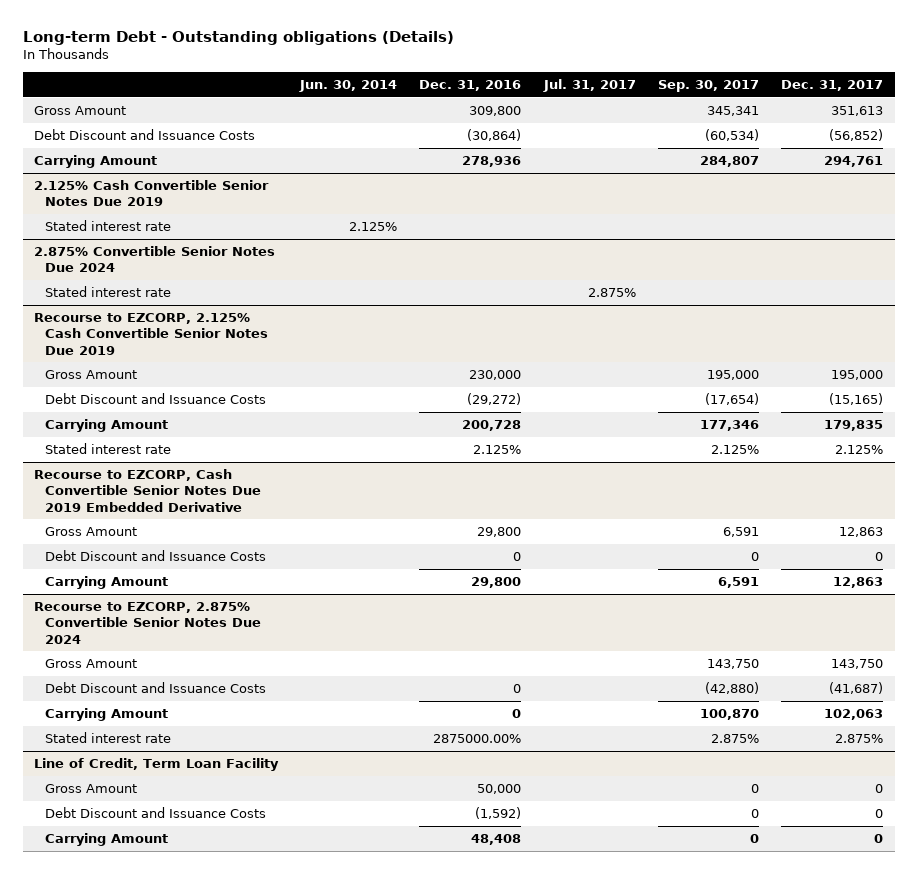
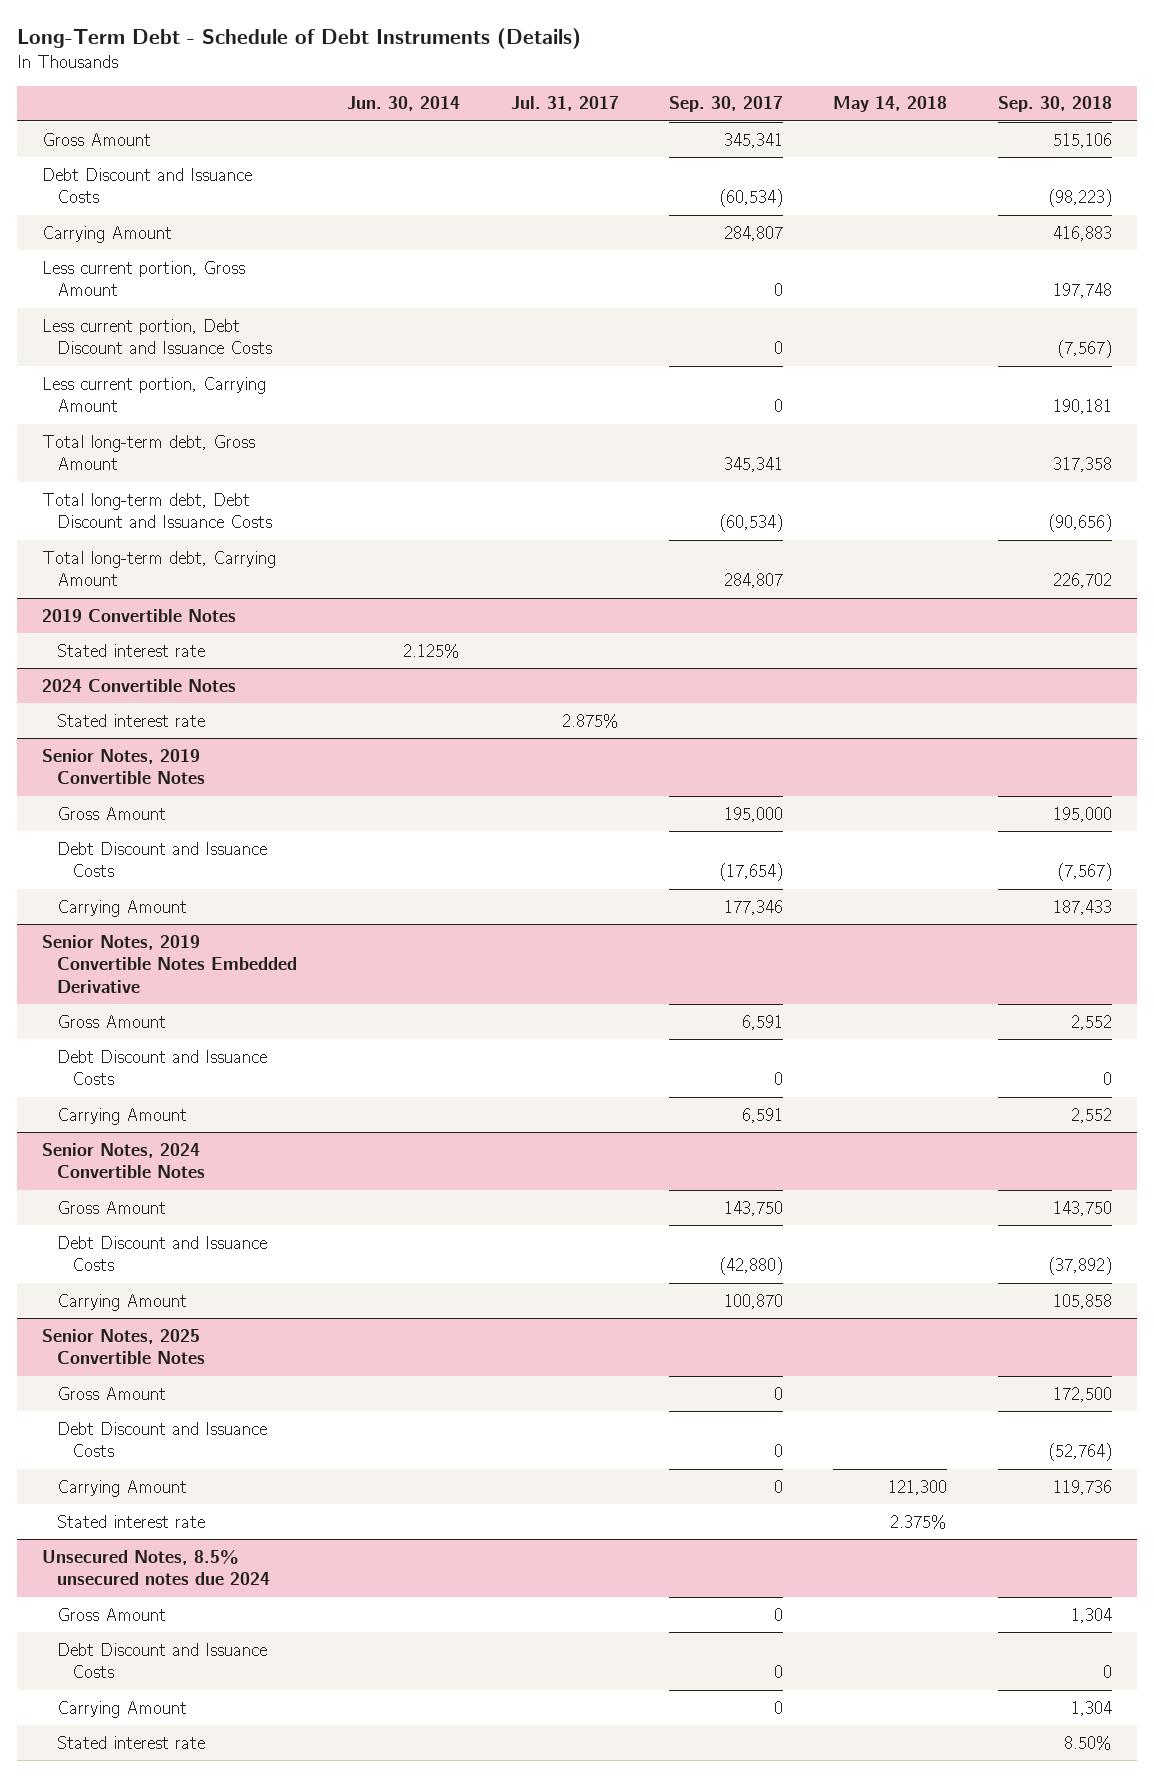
- Long-term Debt - Outstanding obligations (Details)
+ Long-Term Debt - Schedule of Debt Instruments (Details)
- | Jun. 30, 2014 | Dec. 31, 2016 | Jul. 31, 2017 | Sep. 30, 2017 | Dec. 31, 2017
+ | Jun. 30, 2014 | Jul. 31, 2017 | Sep. 30, 2017 | May 14, 2018 | Sep. 30, 2018
- 2.125% Cash Convertible Senior Notes Due 2019
+ Less current portion, Gross Amount | | | 0 | | 197,748
+ Less current portion, Debt Discount and Issuance Costs | | | 0 | | (7,567)
+ Less current portion, Carrying Amount | | | 0 | | 190,181
+ Total long-term debt, Gross Amount | | | 345,341 | | 317,358
+ Total long-term debt, Debt Discount and Issuance Costs | | | (60,534) | | (90,656)
+ Total long-term debt, Carrying Amount | | | 284,807 | | 226,702
+ 2019 Convertible Notes
- 2.875% Convertible Senior Notes Due 2024
+ 2024 Convertible Notes
- Recourse to EZCORP, 2.125% Cash Convertible Senior Notes Due 2019
+ Senior Notes, 2019 Convertible Notes
- Stated interest rate | | 2.125% | | 2.125% | 2.125%
- Recourse to EZCORP, Cash Convertible Senior Notes Due 2019 Embedded Derivative
+ Senior Notes, 2019 Convertible Notes Embedded Derivative
- Recourse to EZCORP, 2.875% Convertible Senior Notes Due 2024
+ Senior Notes, 2024 Convertible Notes
- Stated interest rate | | 2875000.00% | | 2.875% | 2.875%
- Line of Credit, Term Loan Facility
+ Senior Notes, 2025 Convertible Notes
+ Stated interest rate | | | | 2.375% |
+ Unsecured Notes, 8.5% unsecured notes due 2024
+ Gross Amount | | | 0 | | 1,304
+ Debt Discount and Issuance Costs | | | 0 | | 0
+ Carrying Amount | | | 0 | | 1,304
+ Stated interest rate | | | | | 8.50%

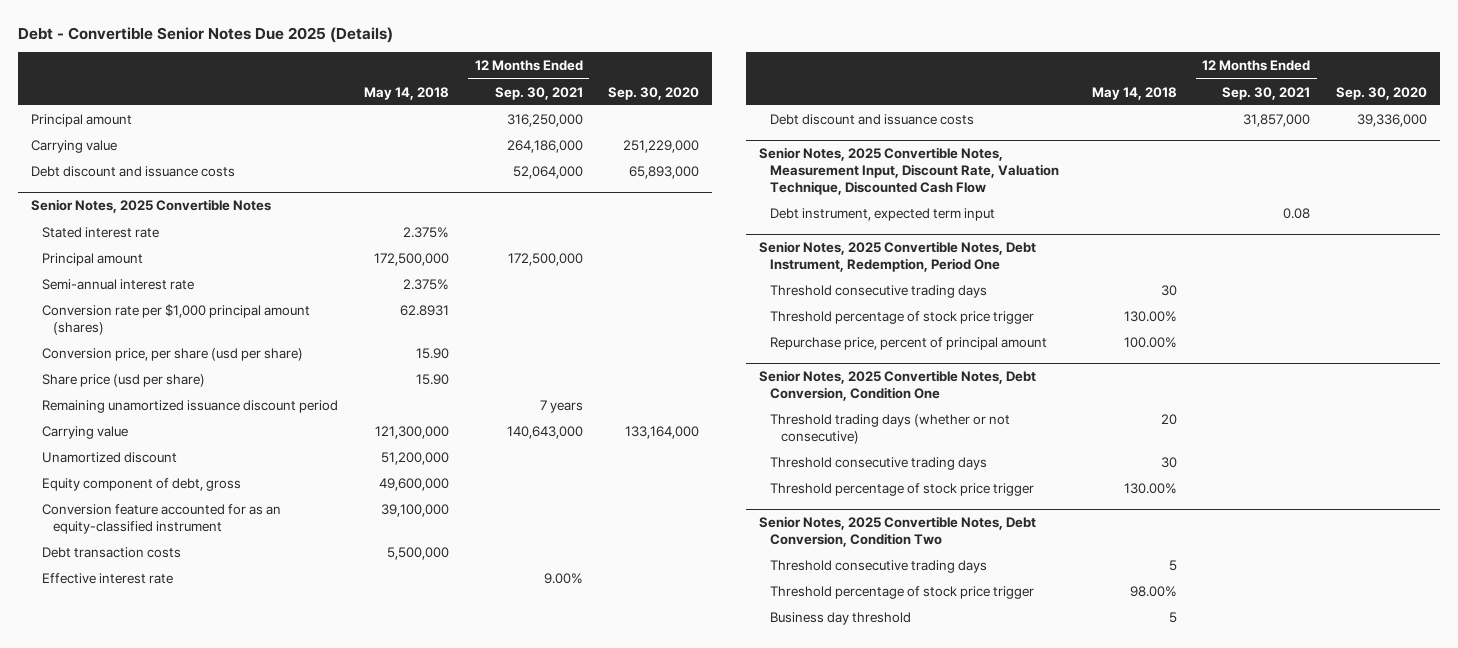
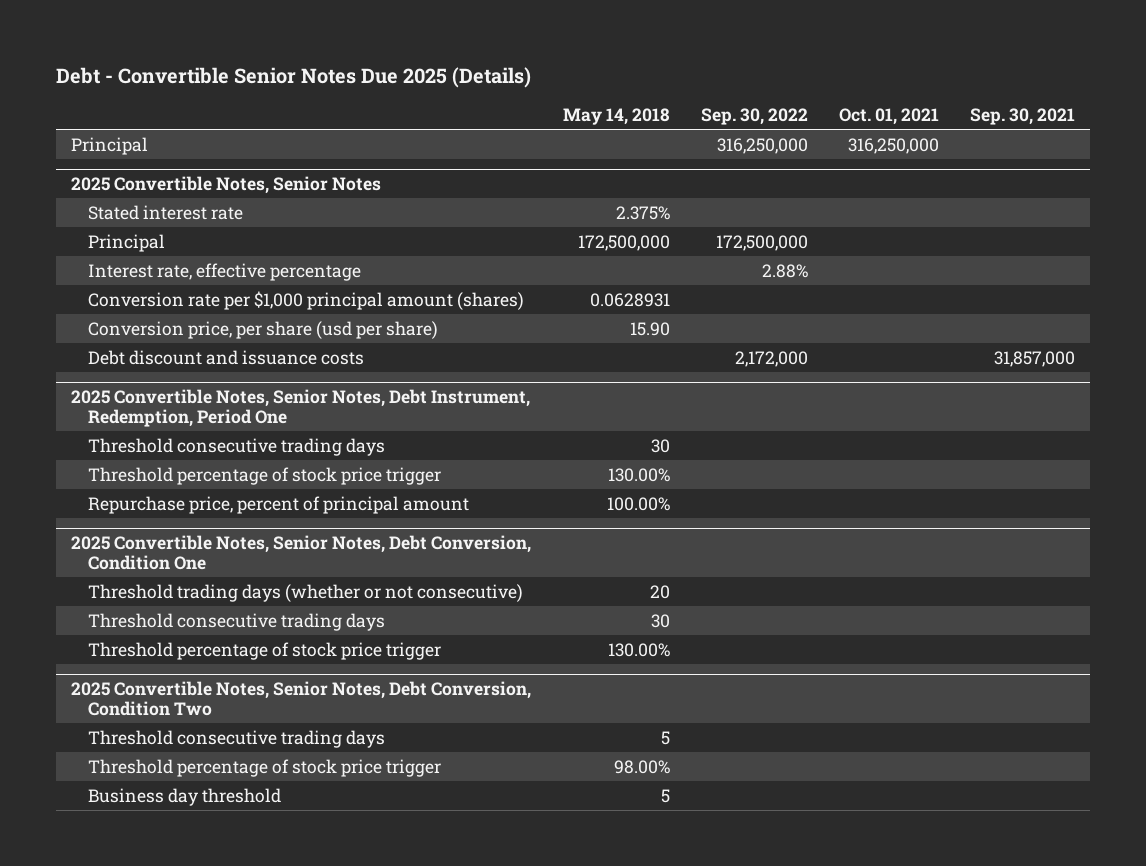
- | May 14, 2018 | 12 Months Ended Sep. 30, 2021 | Sep. 30, 2020
+ | May 14, 2018 | Sep. 30, 2022 | Oct. 01, 2021 | Sep. 30, 2021
- Principal amount | | 316,250,000 |
- Carrying value | | 264,186,000 | 251,229,000
- Debt discount and issuance costs | | 52,064,000 | 65,893,000
- Senior Notes, 2025 Convertible Notes
+ Principal | | 316,250,000 | 316,250,000 |
+ 2025 Convertible Notes, Senior Notes
- Principal amount | 172,500,000 | 172,500,000 |
- Semi-annual interest rate | 2.375% | |
- Conversion rate per $1,000 principal amount (shares) | 62.8931 | |
+ Principal | 172,500,000 | 172,500,000 | |
+ Interest rate, effective percentage | | 2.88% | |
+ Conversion rate per $1,000 principal amount (shares) | 0.0628931 | | |
- Share price (usd per share) | 15.90 | |
- Remaining unamortized issuance discount period | | 7 years |
- Carrying value | 121,300,000 | 140,643,000 | 133,164,000
- Unamortized discount | 51,200,000 | |
- Equity component of debt, gross | 49,600,000 | |
- Conversion feature accounted for as an equity-classified instrument | 39,100,000 | |
- Debt transaction costs | 5,500,000 | |
- Effective interest rate | | 9.00% |
- Senior Notes, 2025 Convertible Notes, Measurement Input, Discount Rate, Valuation Technique, Discounted Cash Flow
- Debt instrument, expected term input | | 0.08 |
- Senior Notes, 2025 Convertible Notes, Debt Instrument, Redemption, Period One
+ 2025 Convertible Notes, Senior Notes, Debt Instrument, Redemption, Period One
- Senior Notes, 2025 Convertible Notes, Debt Conversion, Condition One
+ 2025 Convertible Notes, Senior Notes, Debt Conversion, Condition One
- Senior Notes, 2025 Convertible Notes, Debt Conversion, Condition Two
+ 2025 Convertible Notes, Senior Notes, Debt Conversion, Condition Two

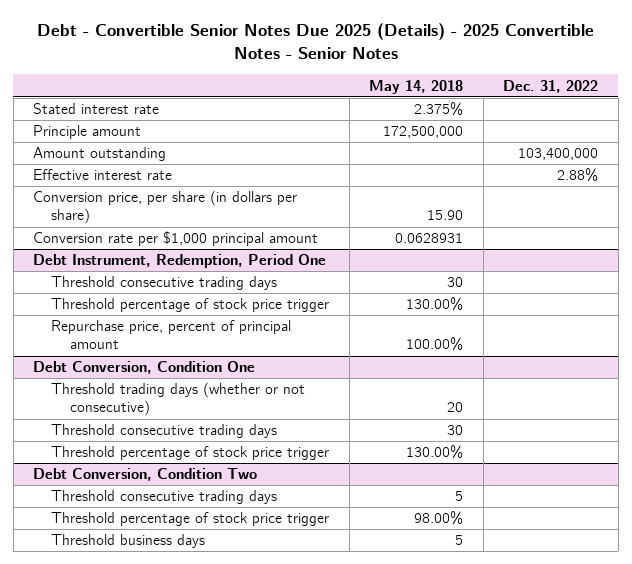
- Debt - Convertible Senior Notes Due 2025 (Details)
+ Debt - Convertible Senior Notes Due 2025 (Details) - 2025 Convertible Notes - Senior Notes
- | May 14, 2018 | Sep. 30, 2022 | Oct. 01, 2021 | Sep. 30, 2021
+ | May 14, 2018 | Dec. 31, 2022
- Principal | | 316,250,000 | 316,250,000 |
- 2025 Convertible Notes, Senior Notes
- Principal | 172,500,000 | 172,500,000 | |
- Interest rate, effective percentage | | 2.88% | |
- Conversion rate per $1,000 principal amount (shares) | 0.0628931 | | |
- Conversion price, per share (usd per share) | 15.90 | | |
- Debt discount and issuance costs | | 2,172,000 | | 31,857,000
- 2025 Convertible Notes, Senior Notes, Debt Instrument, Redemption, Period One
+ Principle amount | 172,500,000 |
+ Amount outstanding | | 103,400,000
+ Effective interest rate | | 2.88%
+ Conversion price, per share (in dollars per share) | 15.90 |
+ Conversion rate per $1,000 principal amount | 0.0628931 |
+ Debt Instrument, Redemption, Period One
- 2025 Convertible Notes, Senior Notes, Debt Conversion, Condition One
+ Debt Conversion, Condition One
- 2025 Convertible Notes, Senior Notes, Debt Conversion, Condition Two
+ Debt Conversion, Condition Two
- Business day threshold | 5 | | |
+ Threshold business days | 5 |

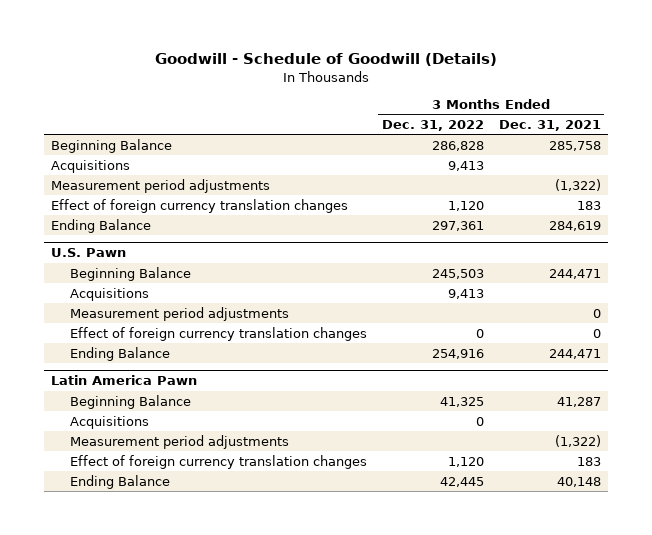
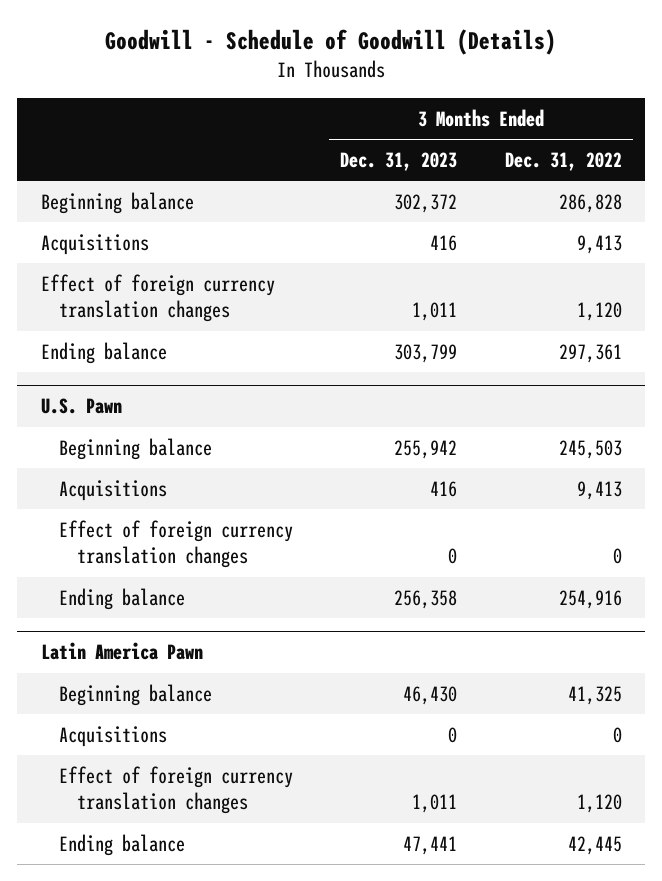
- | 3 Months Ended Dec. 31, 2022 | 3 Months Ended Dec. 31, 2021
+ | 3 Months Ended Dec. 31, 2023 | 3 Months Ended Dec. 31, 2022
- Beginning Balance | 286,828 | 285,758
+ Beginning balance | 302,372 | 286,828
- Measurement period adjustments | | (1,322)
- Ending Balance | 297,361 | 284,619
+ Ending balance | 303,799 | 297,361
@ U.S. Pawn
- Beginning Balance | 245,503 | 244,471
+ Beginning balance | 255,942 | 245,503
- Measurement period adjustments | | 0
- Ending Balance | 254,916 | 244,471
+ Ending balance | 256,358 | 254,916
@ Latin America Pawn
- Beginning Balance | 41,325 | 41,287
+ Beginning balance | 46,430 | 41,325
- Measurement period adjustments | | (1,322)
- Ending Balance | 42,445 | 40,148
+ Ending balance | 47,441 | 42,445

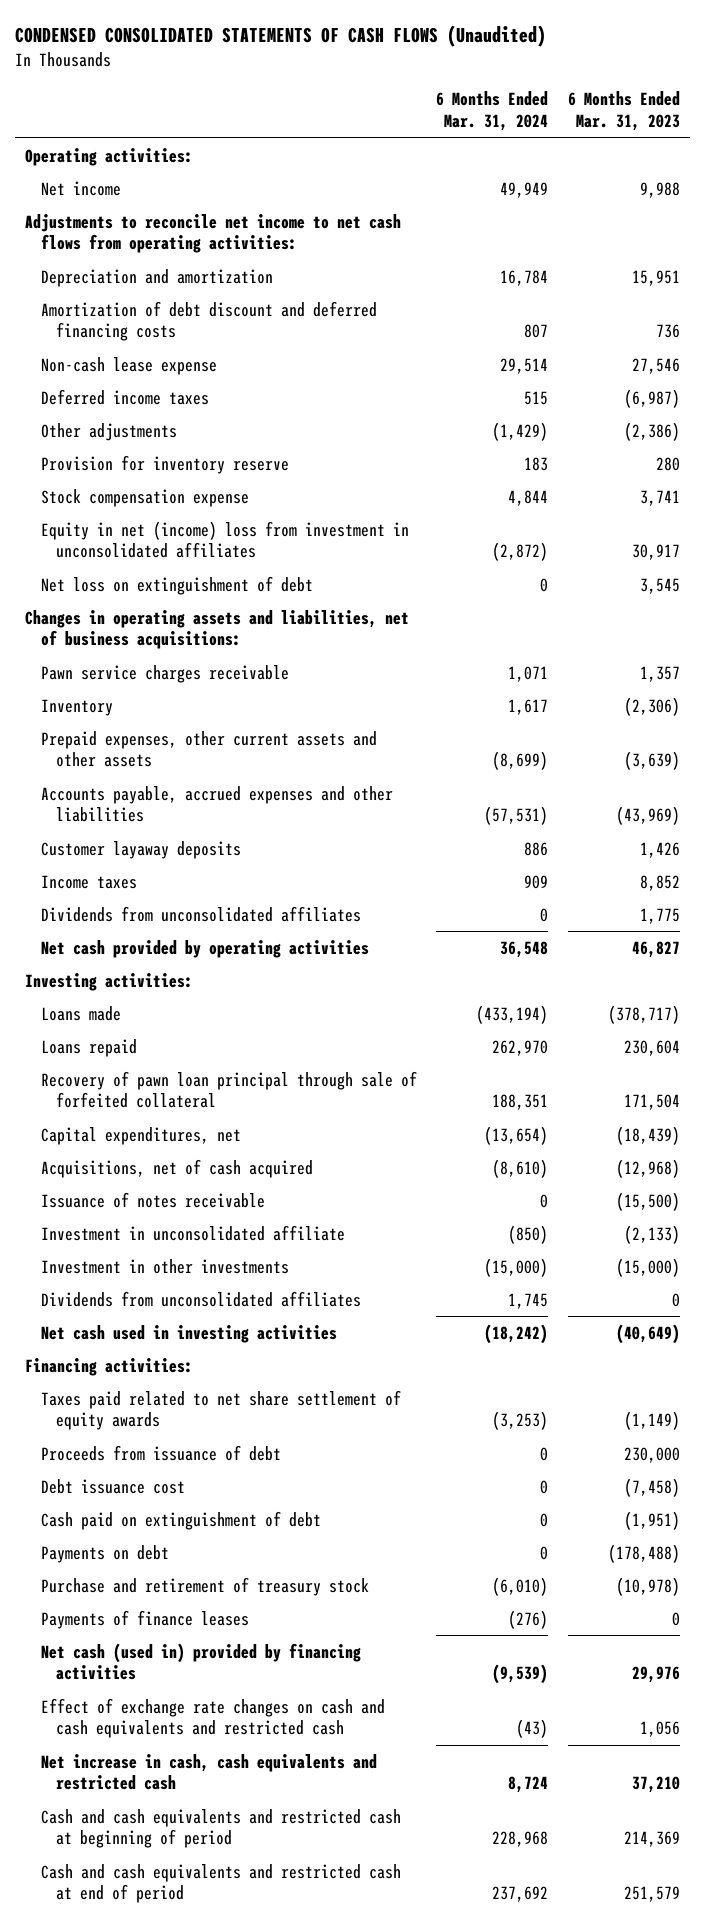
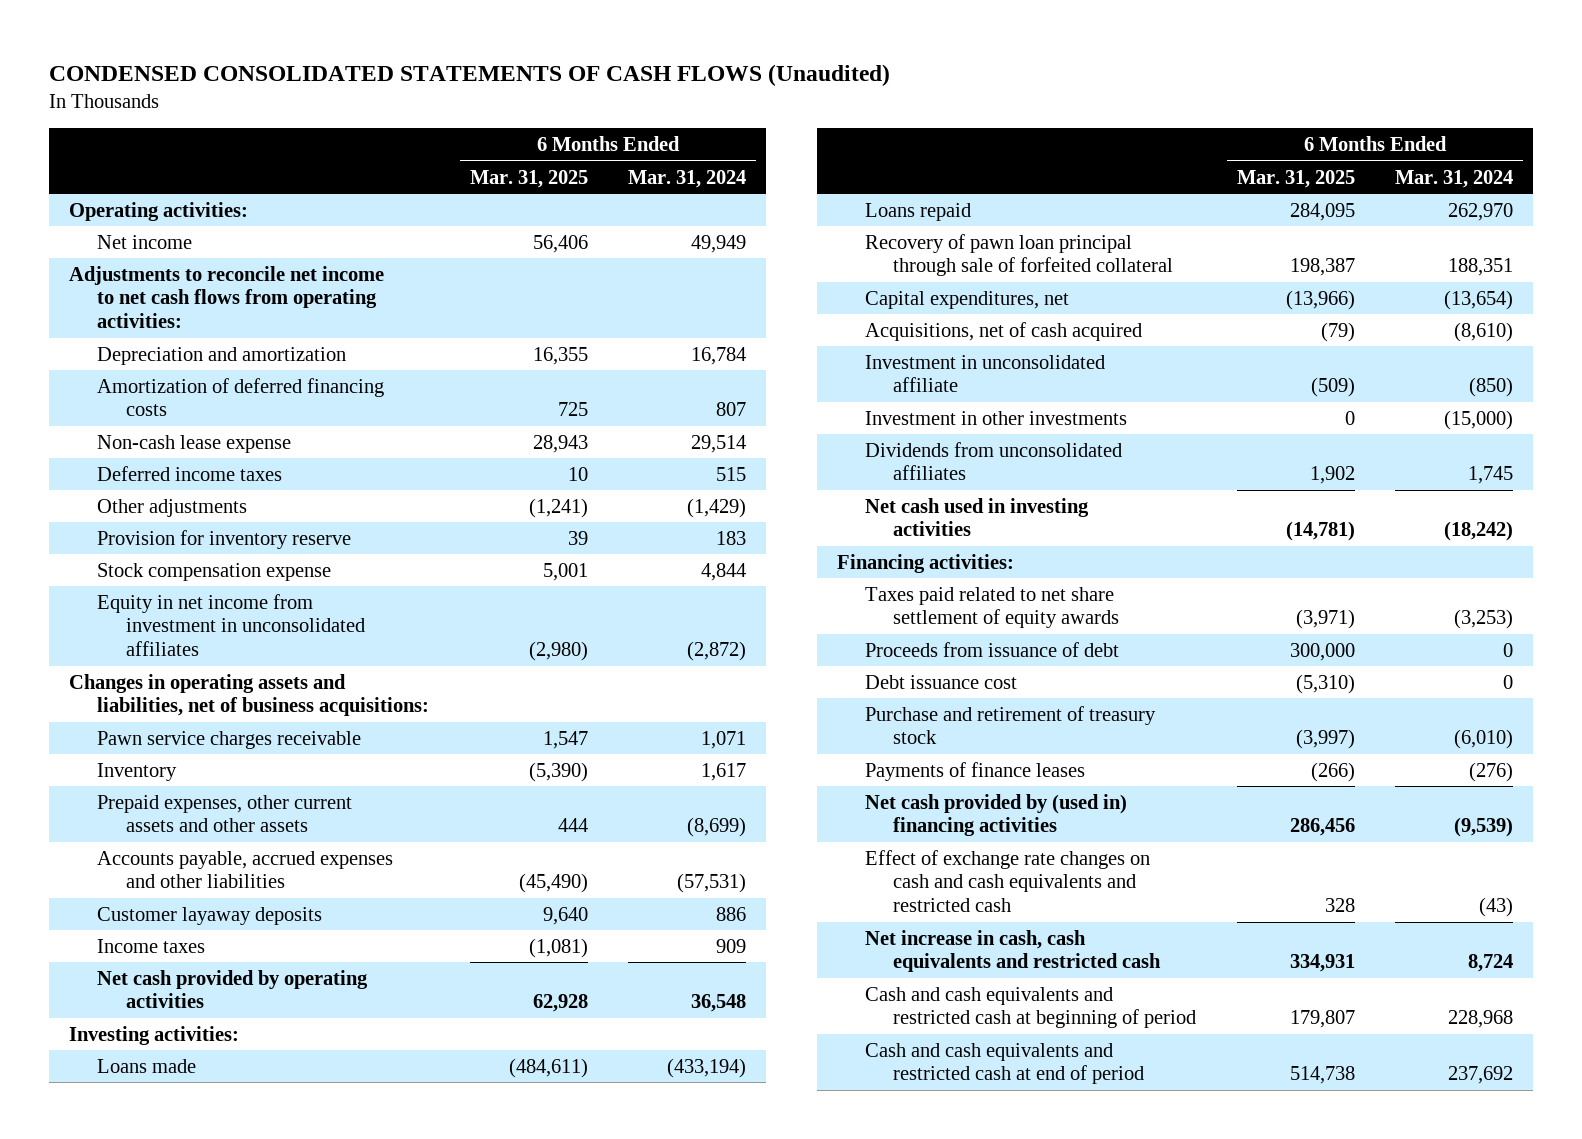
- | 6 Months Ended Mar. 31, 2024 | 6 Months Ended Mar. 31, 2023
+ | 6 Months Ended Mar. 31, 2025 | 6 Months Ended Mar. 31, 2024
- Amortization of debt discount and deferred financing costs | 807 | 736
+ Amortization of deferred financing costs | 725 | 807
- Equity in net (income) loss from investment in unconsolidated affiliates | (2,872) | 30,917
- Net loss on extinguishment of debt | 0 | 3,545
+ Equity in net income from investment in unconsolidated affiliates | (2,980) | (2,872)
- Dividends from unconsolidated affiliates | 0 | 1,775
- Issuance of notes receivable | 0 | (15,500)
- Cash paid on extinguishment of debt | 0 | (1,951)
- Payments on debt | 0 | (178,488)
- Net cash (used in) provided by financing activities | (9,539) | 29,976
+ Net cash provided by (used in) financing activities | 286,456 | (9,539)

